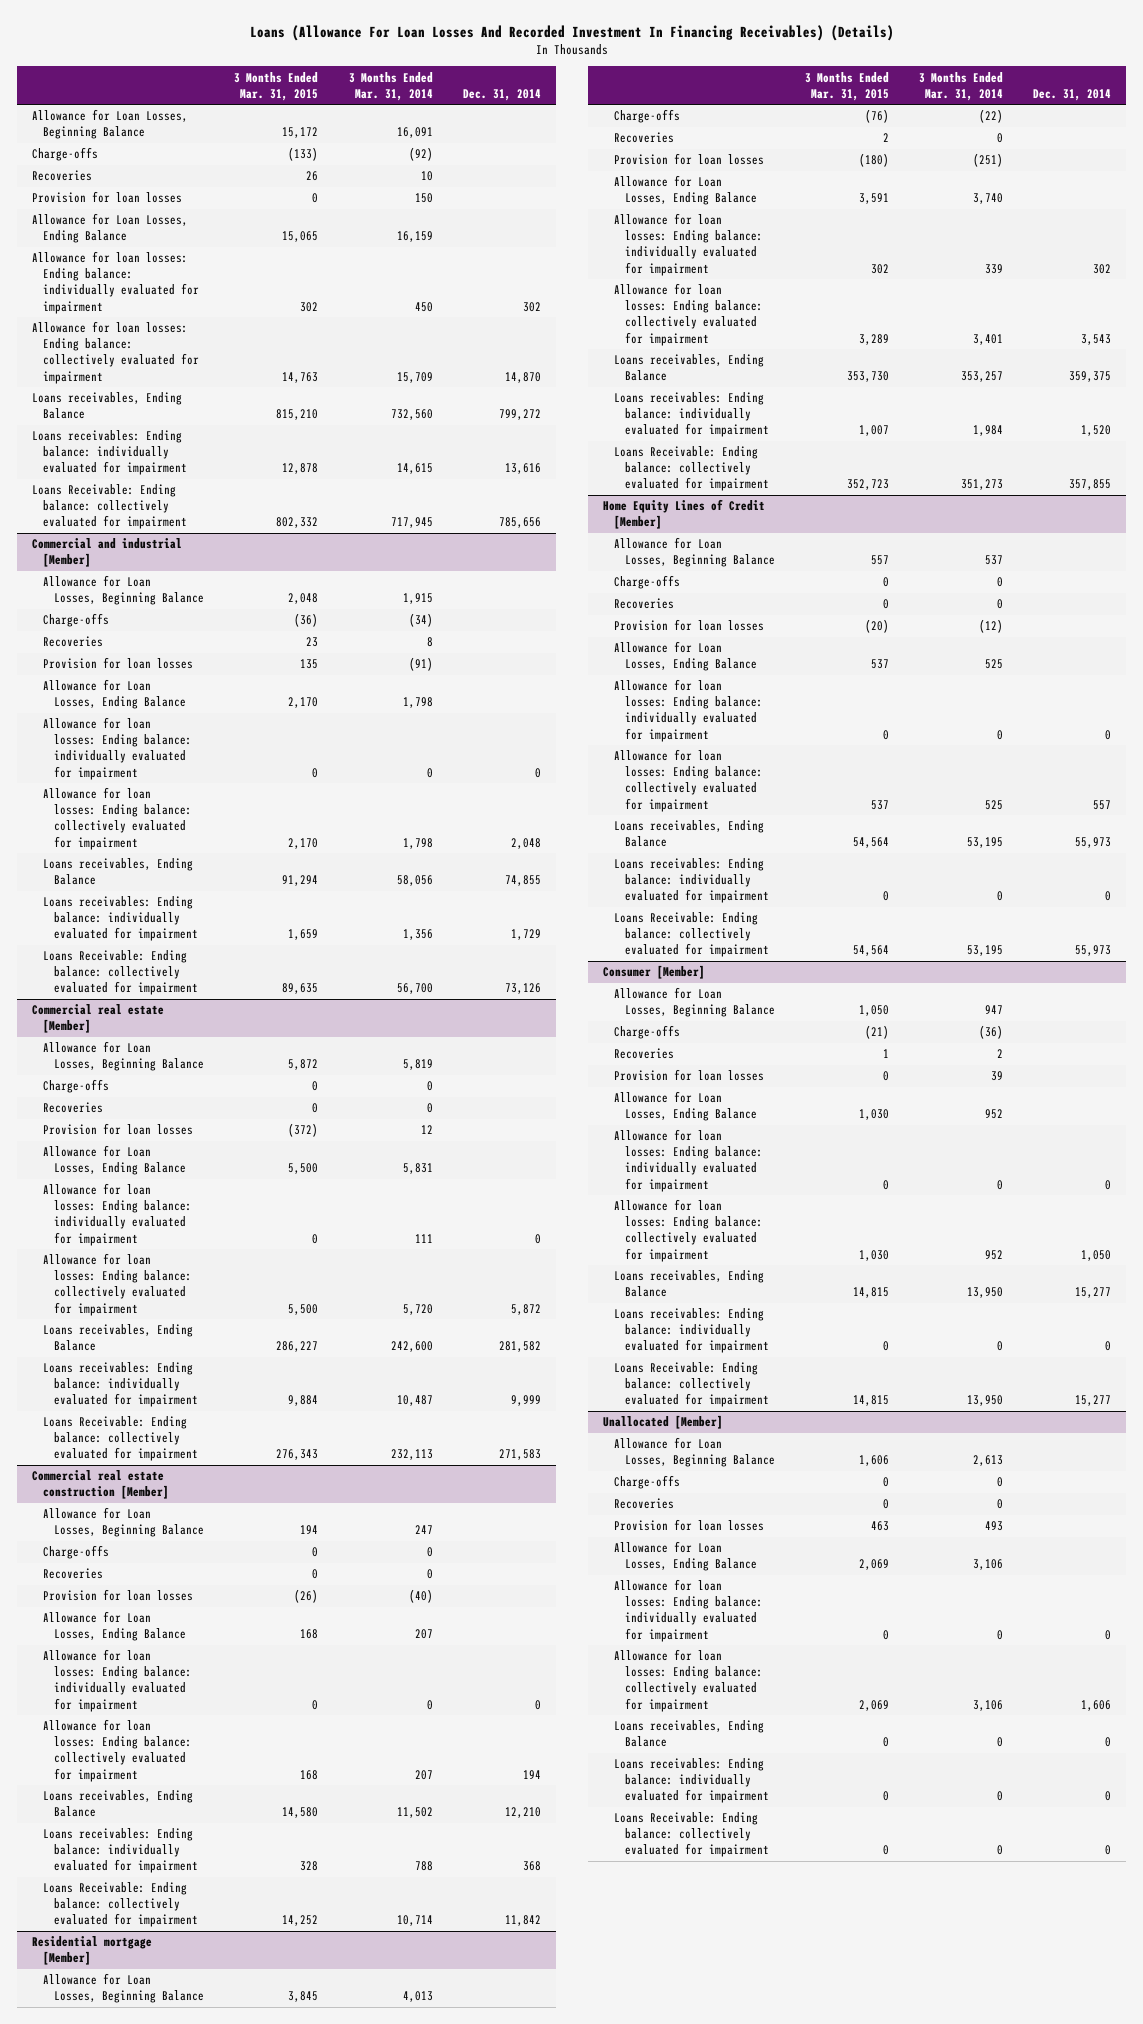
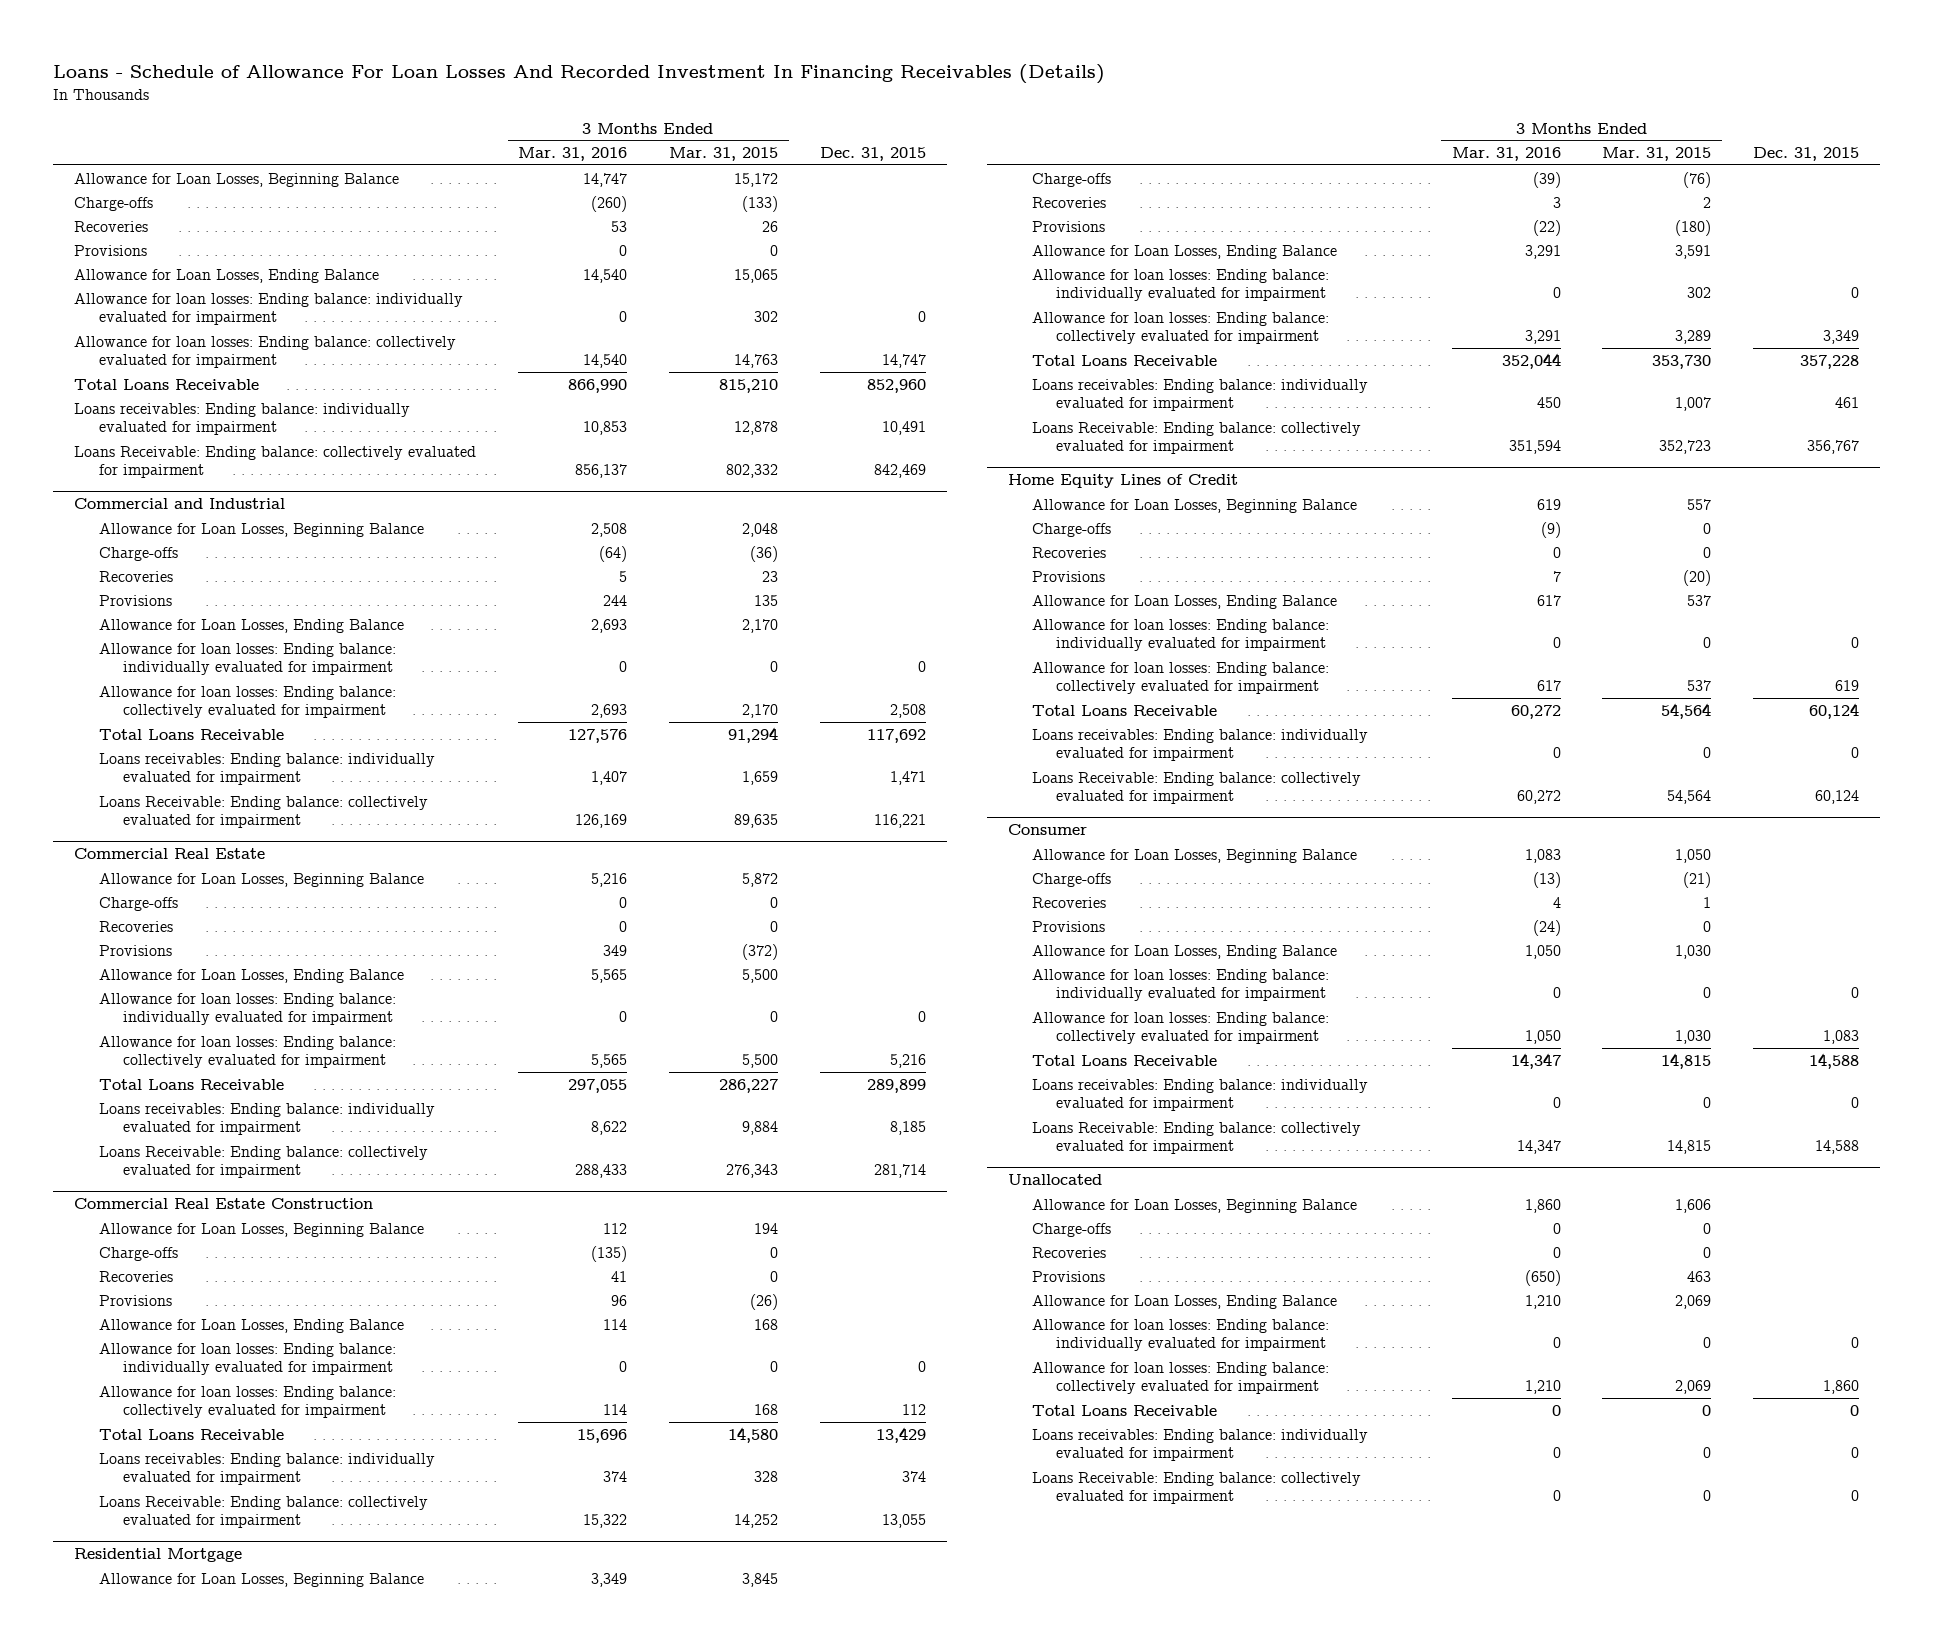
- Loans (Allowance For Loan Losses And Recorded Investment In Financing Receivables) (Details)
+ Loans - Schedule of Allowance For Loan Losses And Recorded Investment In Financing Receivables (Details)
- | 3 Months Ended Mar. 31, 2015 | 3 Months Ended Mar. 31, 2014 | Dec. 31, 2014
+ | 3 Months Ended Mar. 31, 2016 | 3 Months Ended Mar. 31, 2015 | Dec. 31, 2015
- Provision for loan losses | 0 | 150 |
+ Provisions | 0 | 0 |
- Loans receivables, Ending Balance | 815,210 | 732,560 | 799,272
+ Total Loans Receivable | 866,990 | 815,210 | 852,960
- Commercial and industrial [Member]
+ Commercial and Industrial
- Provision for loan losses | 135 | (91) |
+ Provisions | 244 | 135 |
- Loans receivables, Ending Balance | 91,294 | 58,056 | 74,855
+ Total Loans Receivable | 127,576 | 91,294 | 117,692
- Commercial real estate [Member]
+ Commercial Real Estate
- Provision for loan losses | (372) | 12 |
+ Provisions | 349 | (372) |
- Loans receivables, Ending Balance | 286,227 | 242,600 | 281,582
+ Total Loans Receivable | 297,055 | 286,227 | 289,899
- Commercial real estate construction [Member]
+ Commercial Real Estate Construction
- Provision for loan losses | (26) | (40) |
+ Provisions | 96 | (26) |
- Loans receivables, Ending Balance | 14,580 | 11,502 | 12,210
+ Total Loans Receivable | 15,696 | 14,580 | 13,429
- Residential mortgage [Member]
+ Residential Mortgage
- Provision for loan losses | (180) | (251) |
+ Provisions | (22) | (180) |
- Loans receivables, Ending Balance | 353,730 | 353,257 | 359,375
+ Total Loans Receivable | 352,044 | 353,730 | 357,228
- Home Equity Lines of Credit [Member]
+ Home Equity Lines of Credit
- Provision for loan losses | (20) | (12) |
+ Provisions | 7 | (20) |
- Loans receivables, Ending Balance | 54,564 | 53,195 | 55,973
+ Total Loans Receivable | 60,272 | 54,564 | 60,124
- Consumer [Member]
+ Consumer
- Provision for loan losses | 0 | 39 |
+ Provisions | (24) | 0 |
- Loans receivables, Ending Balance | 14,815 | 13,950 | 15,277
+ Total Loans Receivable | 14,347 | 14,815 | 14,588
- Unallocated [Member]
+ Unallocated
- Provision for loan losses | 463 | 493 |
+ Provisions | (650) | 463 |
- Loans receivables, Ending Balance | 0 | 0 | 0
+ Total Loans Receivable | 0 | 0 | 0

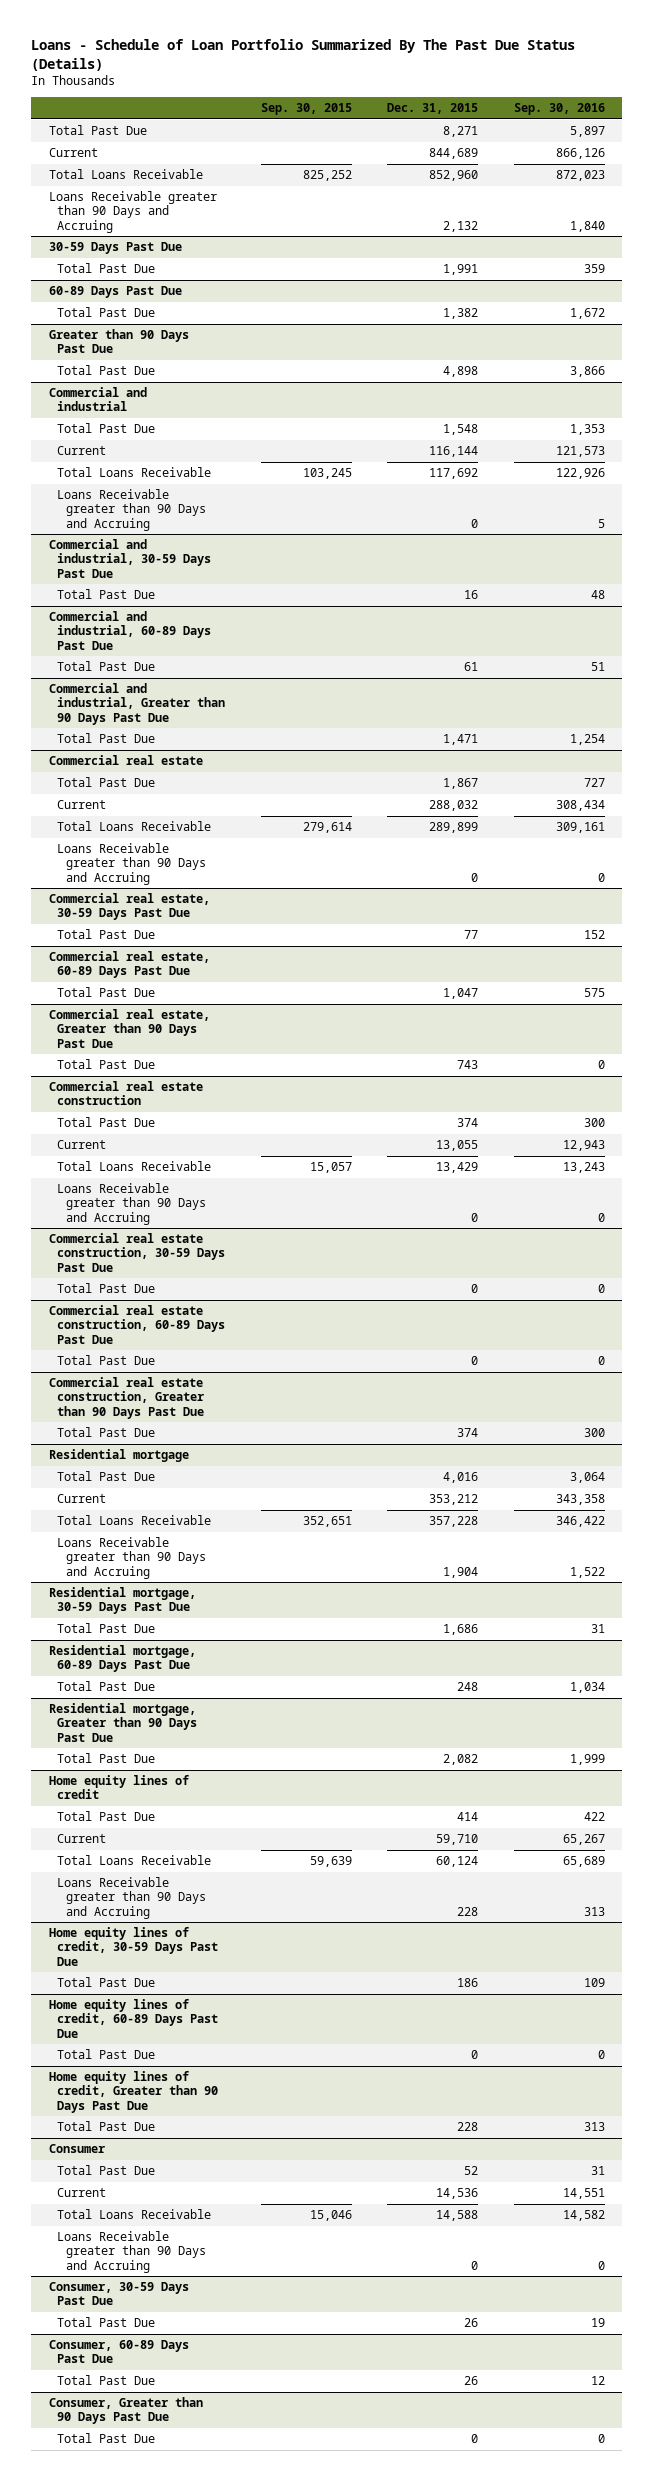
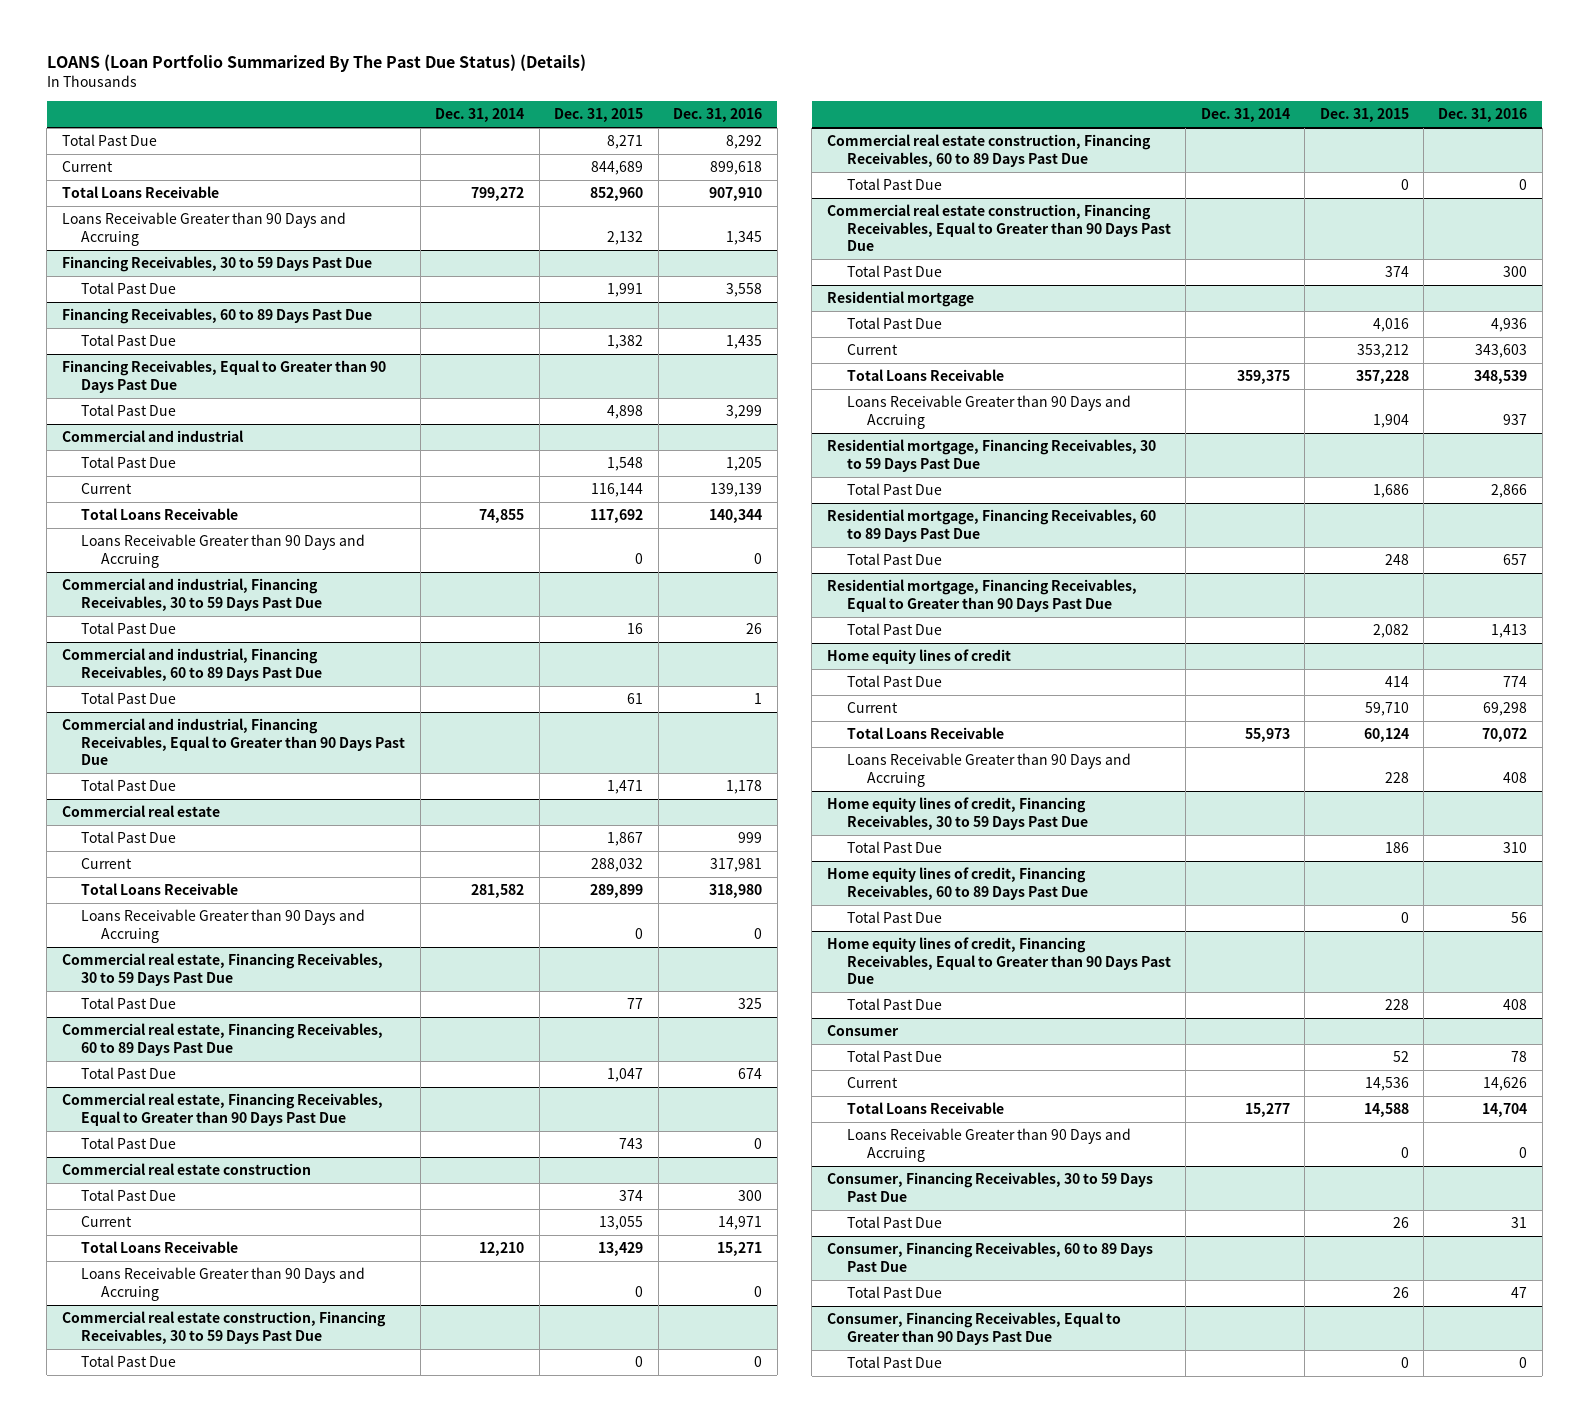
- Loans - Schedule of Loan Portfolio Summarized By The Past Due Status (Details)
+ LOANS (Loan Portfolio Summarized By The Past Due Status) (Details)
- | Sep. 30, 2015 | Dec. 31, 2015 | Sep. 30, 2016
+ | Dec. 31, 2014 | Dec. 31, 2015 | Dec. 31, 2016
- Loans Receivable greater than 90 Days and Accruing | | 2,132 | 1,840
- 30-59 Days Past Due
+ Loans Receivable Greater than 90 Days and Accruing | | 2,132 | 1,345
+ Financing Receivables, 30 to 59 Days Past Due
- 60-89 Days Past Due
+ Financing Receivables, 60 to 89 Days Past Due
- Greater than 90 Days Past Due
+ Financing Receivables, Equal to Greater than 90 Days Past Due
@ Commercial and industrial
- Loans Receivable greater than 90 Days and Accruing | | 0 | 5
- Commercial and industrial, 30-59 Days Past Due
@ Commercial and industrial
+ Loans Receivable Greater than 90 Days and Accruing | | 0 | 0
+ Commercial and industrial, Financing Receivables, 30 to 59 Days Past Due
- Commercial and industrial, 60-89 Days Past Due
+ Commercial and industrial, Financing Receivables, 60 to 89 Days Past Due
- Commercial and industrial, Greater than 90 Days Past Due
+ Commercial and industrial, Financing Receivables, Equal to Greater than 90 Days Past Due
@ Commercial real estate
- Loans Receivable greater than 90 Days and Accruing | | 0 | 0
- Commercial real estate, 30-59 Days Past Due
@ Commercial real estate
+ Loans Receivable Greater than 90 Days and Accruing | | 0 | 0
+ Commercial real estate, Financing Receivables, 30 to 59 Days Past Due
- Commercial real estate, 60-89 Days Past Due
+ Commercial real estate, Financing Receivables, 60 to 89 Days Past Due
- Commercial real estate, Greater than 90 Days Past Due
+ Commercial real estate, Financing Receivables, Equal to Greater than 90 Days Past Due
@ Commercial real estate construction
- Loans Receivable greater than 90 Days and Accruing | | 0 | 0
- Commercial real estate construction, 30-59 Days Past Due
@ Commercial real estate construction
+ Loans Receivable Greater than 90 Days and Accruing | | 0 | 0
+ Commercial real estate construction, Financing Receivables, 30 to 59 Days Past Due
- Commercial real estate construction, 60-89 Days Past Due
+ Commercial real estate construction, Financing Receivables, 60 to 89 Days Past Due
- Commercial real estate construction, Greater than 90 Days Past Due
+ Commercial real estate construction, Financing Receivables, Equal to Greater than 90 Days Past Due
@ Residential mortgage
- Loans Receivable greater than 90 Days and Accruing | | 1,904 | 1,522
- Residential mortgage, 30-59 Days Past Due
@ Residential mortgage
+ Loans Receivable Greater than 90 Days and Accruing | | 1,904 | 937
+ Residential mortgage, Financing Receivables, 30 to 59 Days Past Due
- Residential mortgage, 60-89 Days Past Due
+ Residential mortgage, Financing Receivables, 60 to 89 Days Past Due
- Residential mortgage, Greater than 90 Days Past Due
+ Residential mortgage, Financing Receivables, Equal to Greater than 90 Days Past Due
@ Home equity lines of credit
- Loans Receivable greater than 90 Days and Accruing | | 228 | 313
- Home equity lines of credit, 30-59 Days Past Due
@ Home equity lines of credit
+ Loans Receivable Greater than 90 Days and Accruing | | 228 | 408
+ Home equity lines of credit, Financing Receivables, 30 to 59 Days Past Due
- Home equity lines of credit, 60-89 Days Past Due
+ Home equity lines of credit, Financing Receivables, 60 to 89 Days Past Due
- Home equity lines of credit, Greater than 90 Days Past Due
+ Home equity lines of credit, Financing Receivables, Equal to Greater than 90 Days Past Due
@ Consumer
- Loans Receivable greater than 90 Days and Accruing | | 0 | 0
- Consumer, 30-59 Days Past Due
@ Consumer
+ Loans Receivable Greater than 90 Days and Accruing | | 0 | 0
+ Consumer, Financing Receivables, 30 to 59 Days Past Due
- Consumer, 60-89 Days Past Due
+ Consumer, Financing Receivables, 60 to 89 Days Past Due
- Consumer, Greater than 90 Days Past Due
+ Consumer, Financing Receivables, Equal to Greater than 90 Days Past Due

